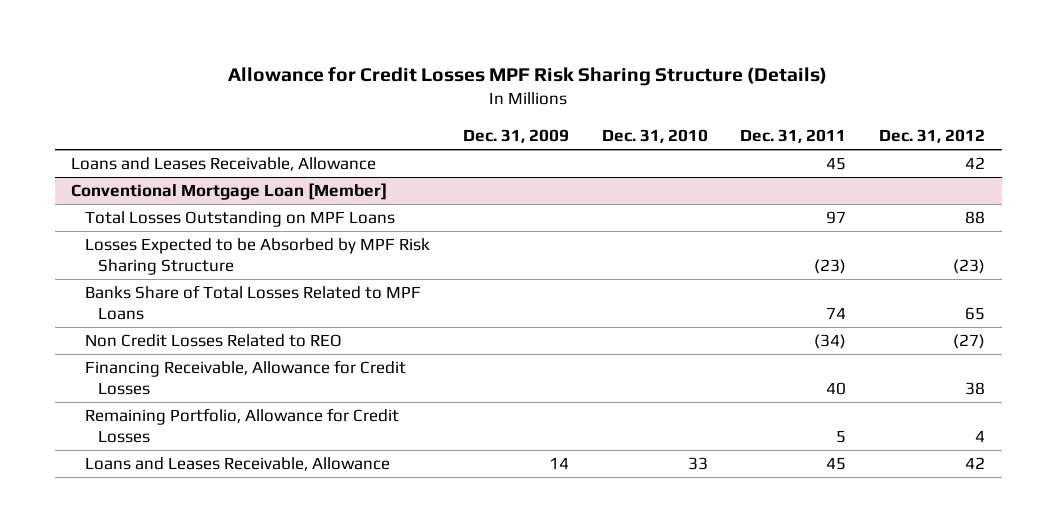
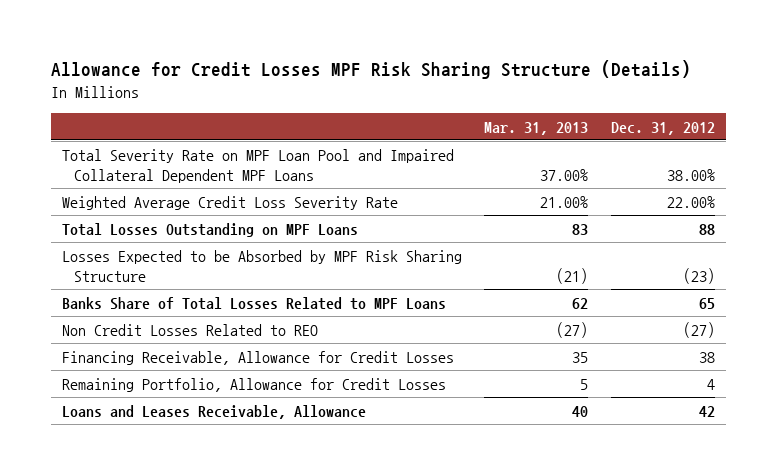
- | Dec. 31, 2009 | Dec. 31, 2010 | Dec. 31, 2011 | Dec. 31, 2012
+ | Mar. 31, 2013 | Dec. 31, 2012
- Loans and Leases Receivable, Allowance | | | 45 | 42
- Conventional Mortgage Loan [Member]
+ Total Severity Rate on MPF Loan Pool and Impaired Collateral Dependent MPF Loans | 37.00% | 38.00%
+ Weighted Average Credit Loss Severity Rate | 21.00% | 22.00%

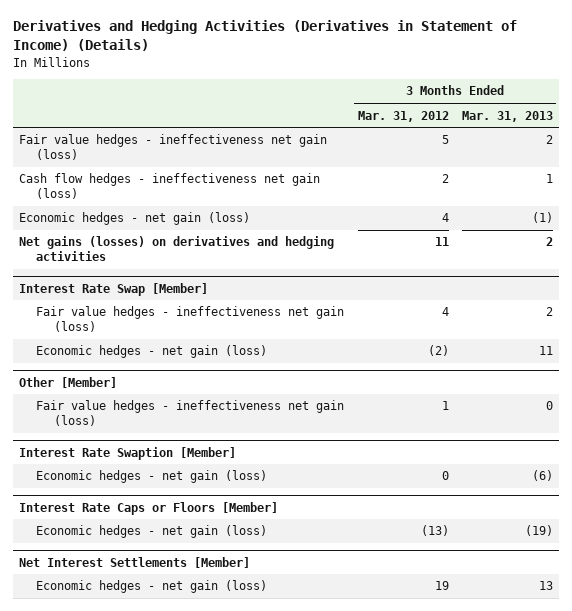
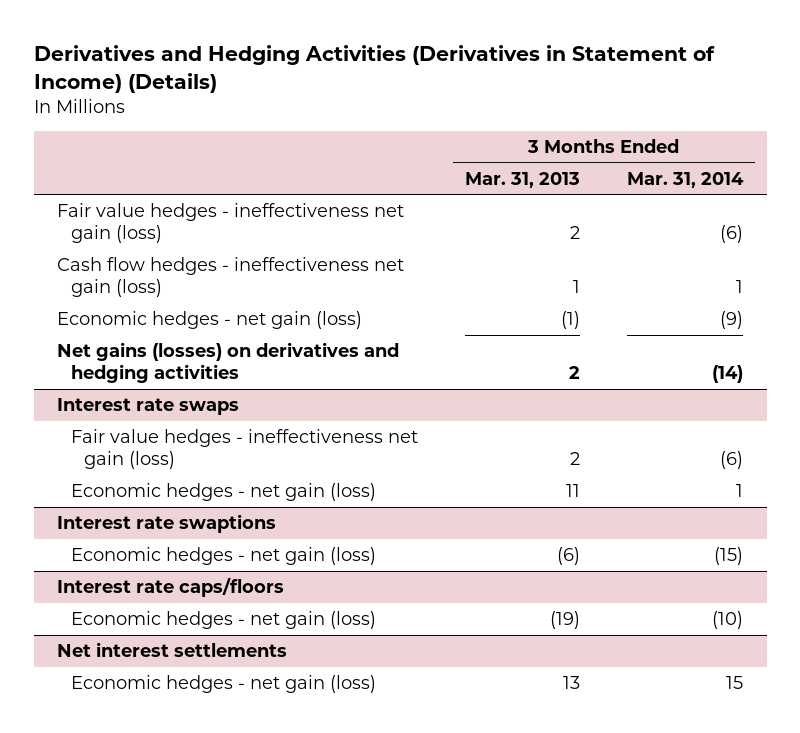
- | 3 Months Ended Mar. 31, 2012 | 3 Months Ended Mar. 31, 2013
+ | 3 Months Ended Mar. 31, 2013 | 3 Months Ended Mar. 31, 2014
- Interest Rate Swap [Member]
+ Interest rate swaps
- Other [Member]
- Fair value hedges - ineffectiveness net gain (loss) | 1 | 0
- Interest Rate Swaption [Member]
+ Interest rate swaptions
- Interest Rate Caps or Floors [Member]
+ Interest rate caps/floors
- Net Interest Settlements [Member]
+ Net interest settlements

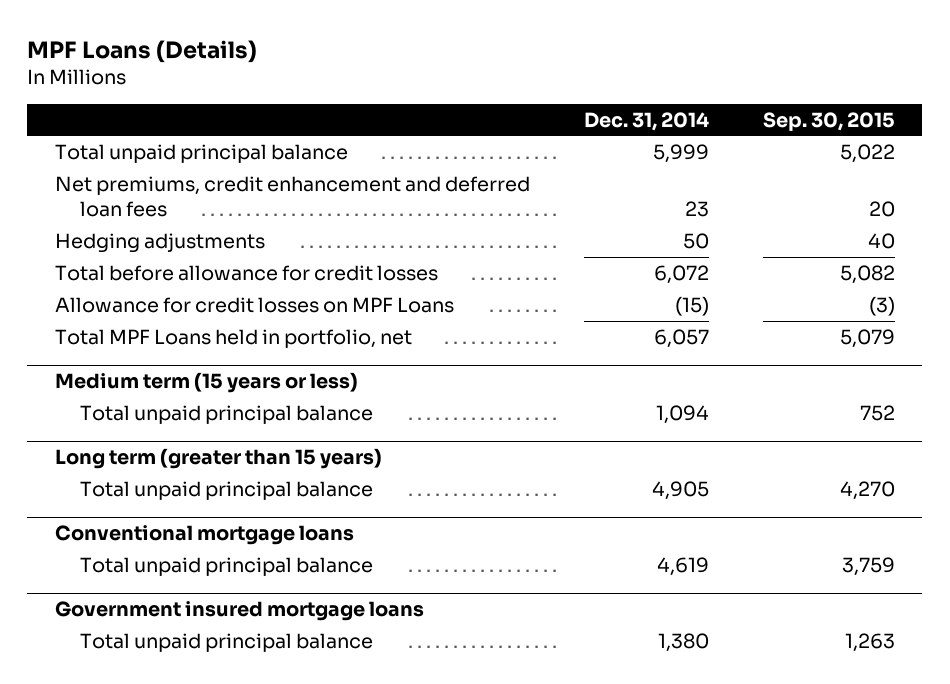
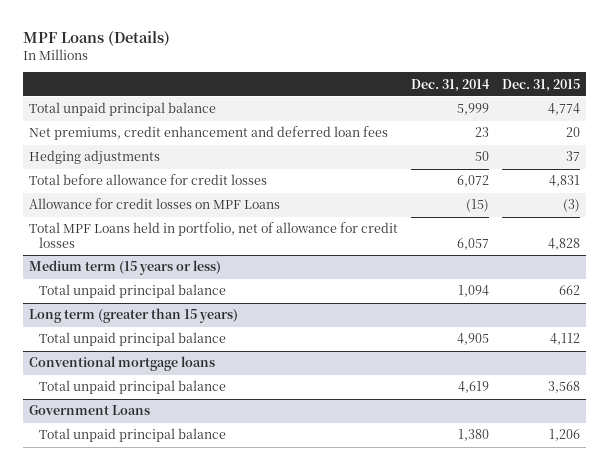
- | Dec. 31, 2014 | Sep. 30, 2015
+ | Dec. 31, 2014 | Dec. 31, 2015
- Total MPF Loans held in portfolio, net | 6,057 | 5,079
+ Total MPF Loans held in portfolio, net of allowance for credit losses | 6,057 | 4,828
- Government insured mortgage loans
+ Government Loans

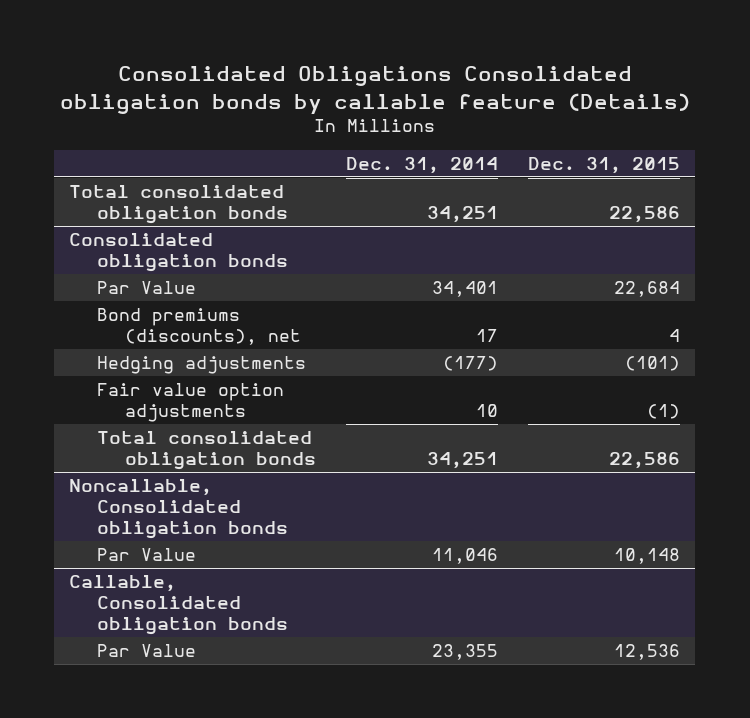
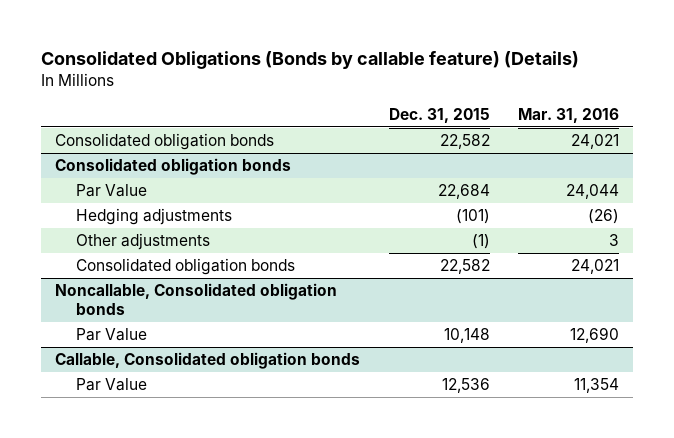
- Consolidated Obligations Consolidated obligation bonds by callable feature (Details)
+ Consolidated Obligations (Bonds by callable feature) (Details)
- | Dec. 31, 2014 | Dec. 31, 2015
+ | Dec. 31, 2015 | Mar. 31, 2016
- Total consolidated obligation bonds | 34,251 | 22,586
+ Consolidated obligation bonds | 22,582 | 24,021
@ Consolidated obligation bonds
- Bond premiums (discounts), net | 17 | 4
- Fair value option adjustments | 10 | (1)
- Total consolidated obligation bonds | 34,251 | 22,586
+ Other adjustments | (1) | 3
+ Consolidated obligation bonds | 22,582 | 24,021

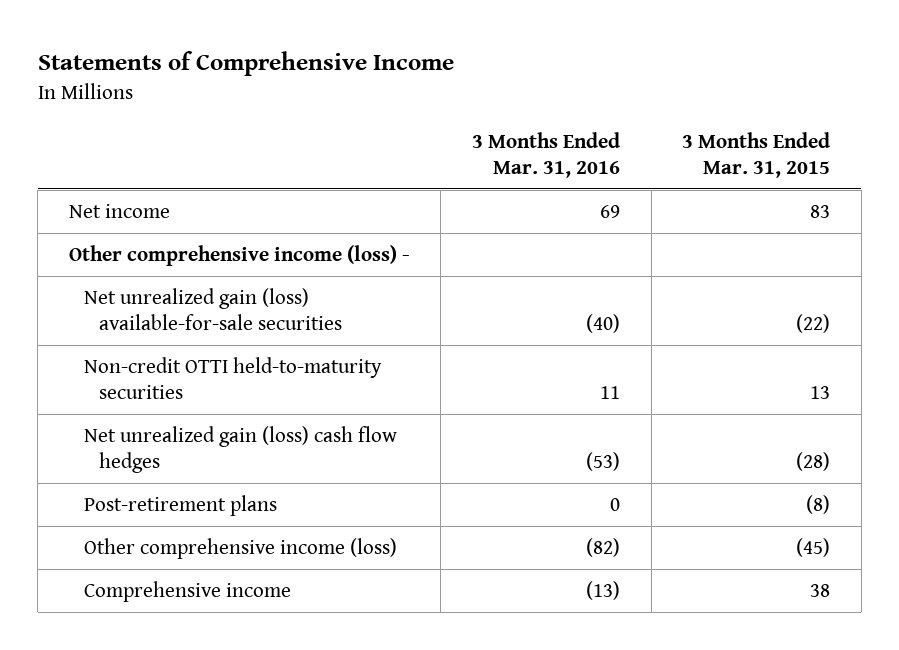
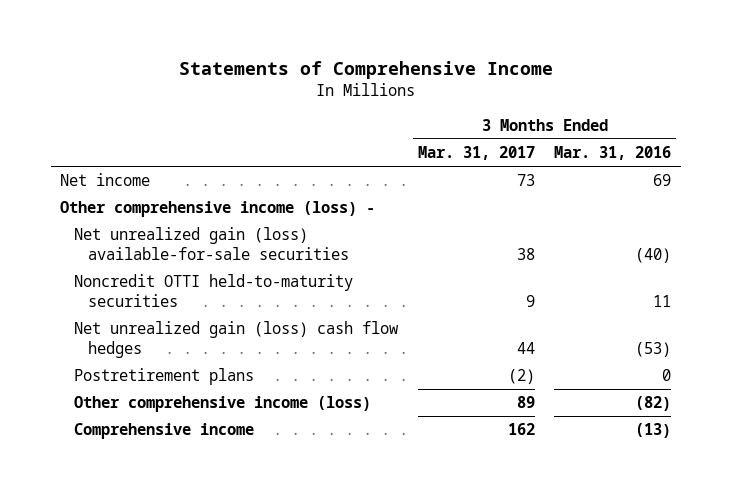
- | 3 Months Ended Mar. 31, 2016 | 3 Months Ended Mar. 31, 2015
+ | 3 Months Ended Mar. 31, 2017 | 3 Months Ended Mar. 31, 2016
- Non-credit OTTI held-to-maturity securities | 11 | 13
+ Noncredit OTTI held-to-maturity securities | 9 | 11
- Post-retirement plans | 0 | (8)
+ Postretirement plans | (2) | 0

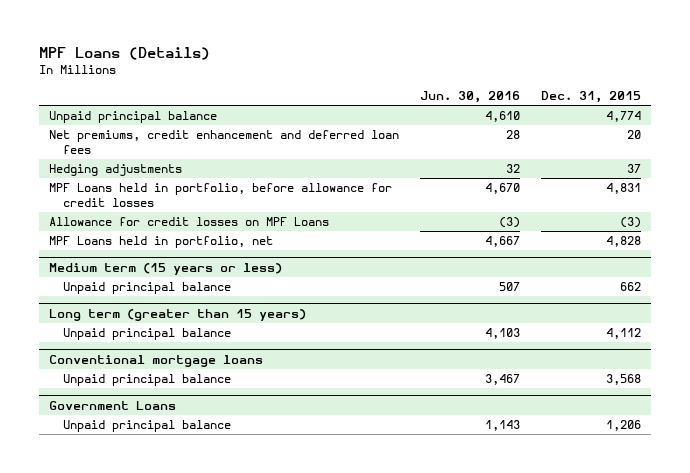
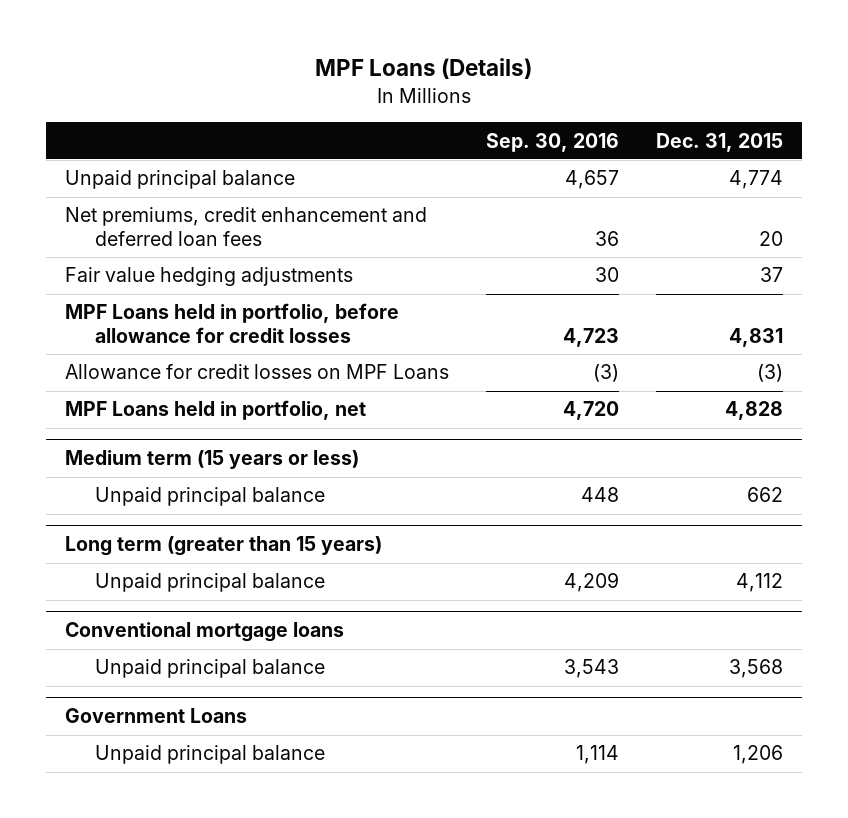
- | Jun. 30, 2016 | Dec. 31, 2015
+ | Sep. 30, 2016 | Dec. 31, 2015
- Hedging adjustments | 32 | 37
+ Fair value hedging adjustments | 30 | 37

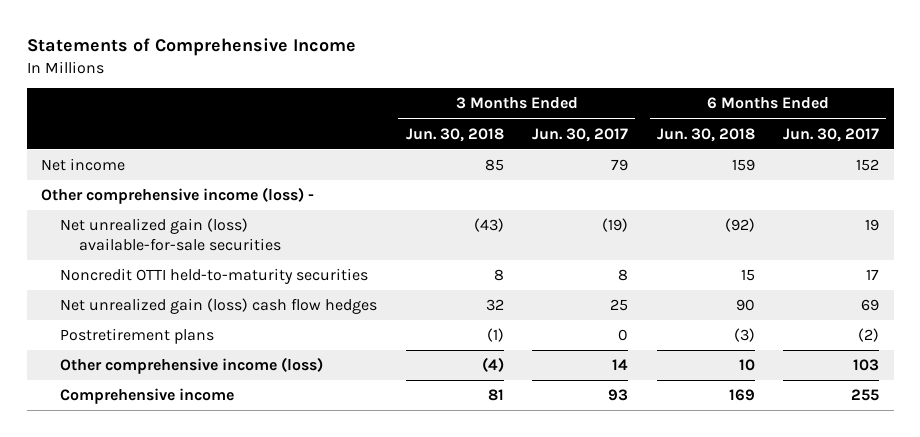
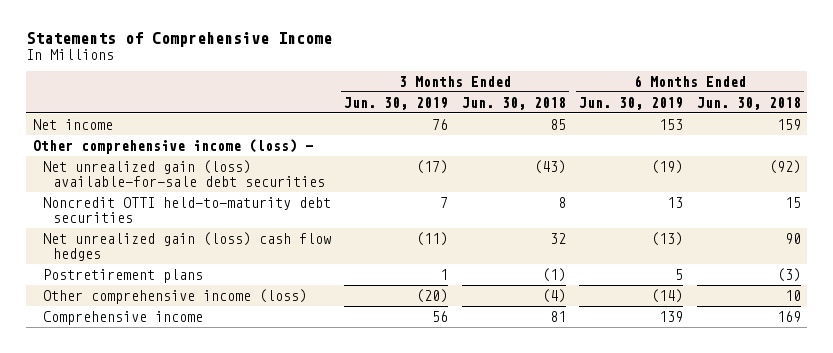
- | 3 Months Ended Jun. 30, 2018 | 3 Months Ended Jun. 30, 2017 | 6 Months Ended Jun. 30, 2018 | 6 Months Ended Jun. 30, 2017
+ | 3 Months Ended Jun. 30, 2019 | 3 Months Ended Jun. 30, 2018 | 6 Months Ended Jun. 30, 2019 | 6 Months Ended Jun. 30, 2018
- Net unrealized gain (loss) available-for-sale securities | (43) | (19) | (92) | 19
- Noncredit OTTI held-to-maturity securities | 8 | 8 | 15 | 17
+ Net unrealized gain (loss) available-for-sale debt securities | (17) | (43) | (19) | (92)
+ Noncredit OTTI held-to-maturity debt securities | 7 | 8 | 13 | 15

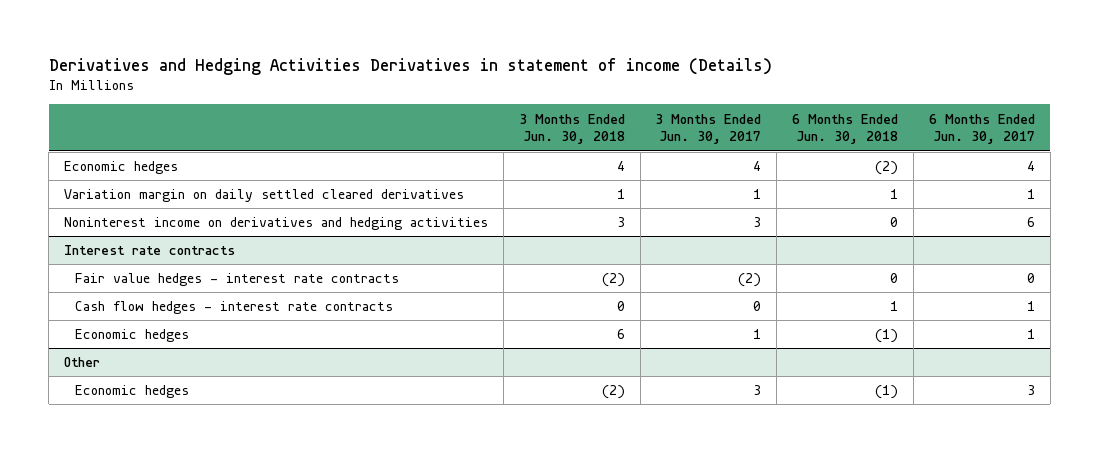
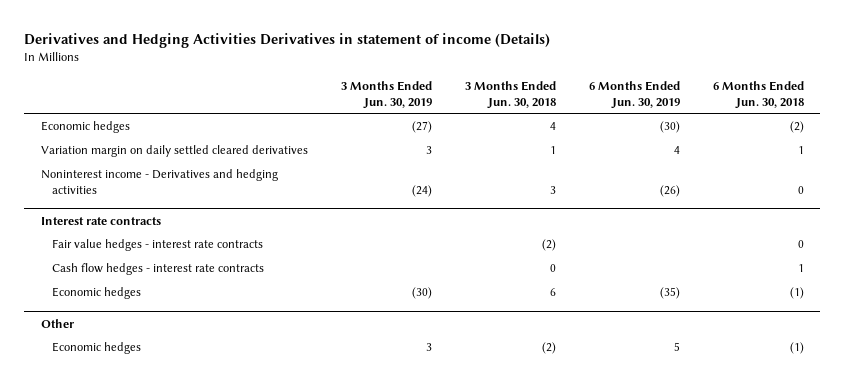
- | 3 Months Ended Jun. 30, 2018 | 3 Months Ended Jun. 30, 2017 | 6 Months Ended Jun. 30, 2018 | 6 Months Ended Jun. 30, 2017
+ | 3 Months Ended Jun. 30, 2019 | 3 Months Ended Jun. 30, 2018 | 6 Months Ended Jun. 30, 2019 | 6 Months Ended Jun. 30, 2018
- Noninterest income on derivatives and hedging activities | 3 | 3 | 0 | 6
+ Noninterest income - Derivatives and hedging activities | (24) | 3 | (26) | 0

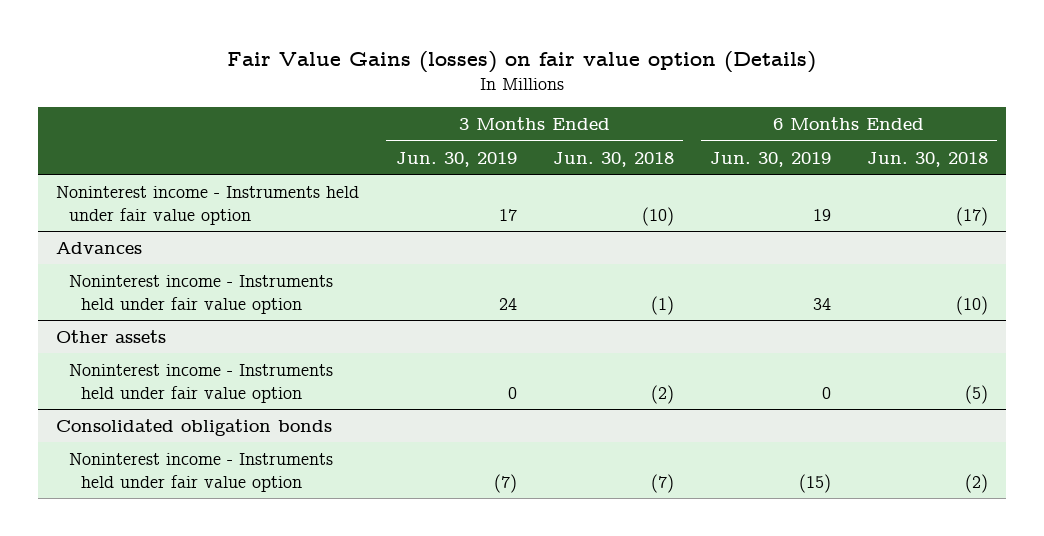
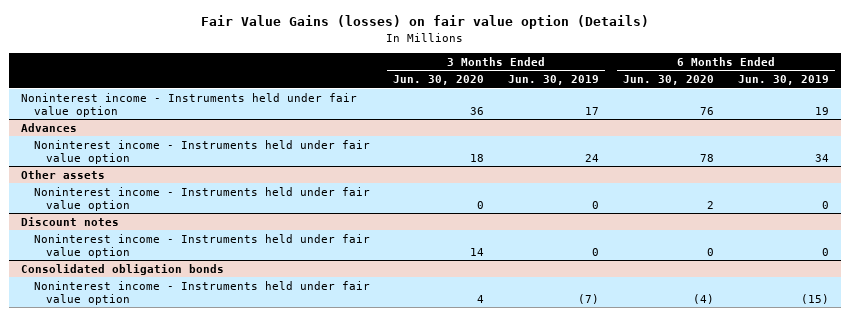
- | 3 Months Ended Jun. 30, 2019 | 3 Months Ended Jun. 30, 2018 | 6 Months Ended Jun. 30, 2019 | 6 Months Ended Jun. 30, 2018
+ | 3 Months Ended Jun. 30, 2020 | 3 Months Ended Jun. 30, 2019 | 6 Months Ended Jun. 30, 2020 | 6 Months Ended Jun. 30, 2019
+ Discount notes
+ Noninterest income - Instruments held under fair value option | 14 | 0 | 0 | 0

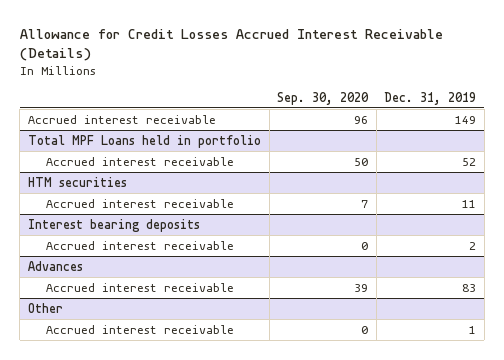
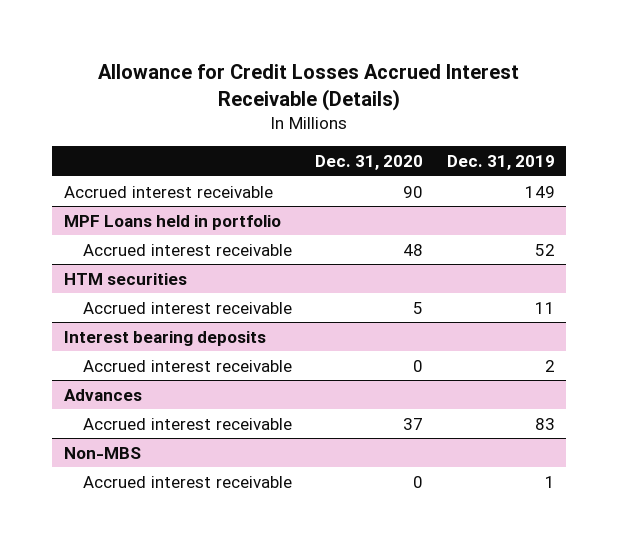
- | Sep. 30, 2020 | Dec. 31, 2019
+ | Dec. 31, 2020 | Dec. 31, 2019
- Total MPF Loans held in portfolio
+ MPF Loans held in portfolio
- Other
+ Non-MBS

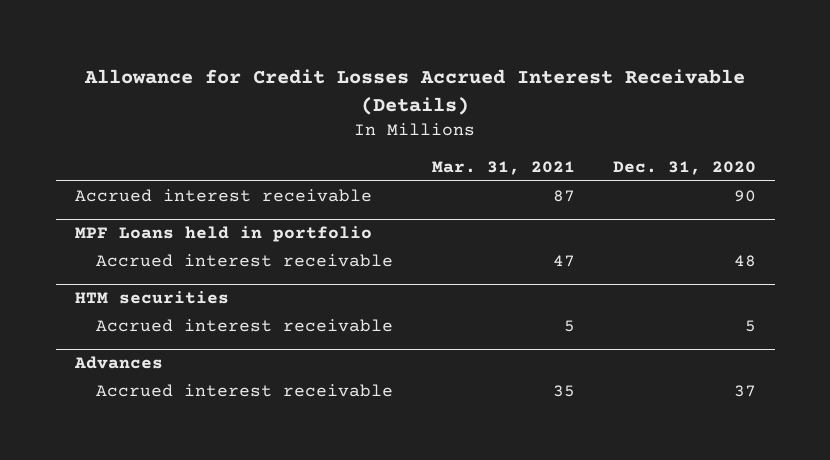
- | Dec. 31, 2020 | Dec. 31, 2019
+ | Mar. 31, 2021 | Dec. 31, 2020
- Interest bearing deposits
- Accrued interest receivable | 0 | 2
- Non-MBS
- Accrued interest receivable | 0 | 1

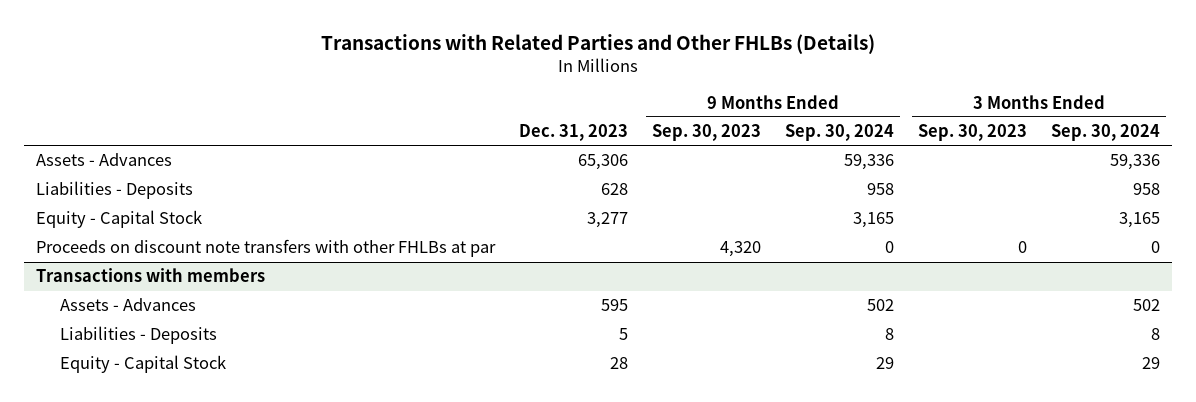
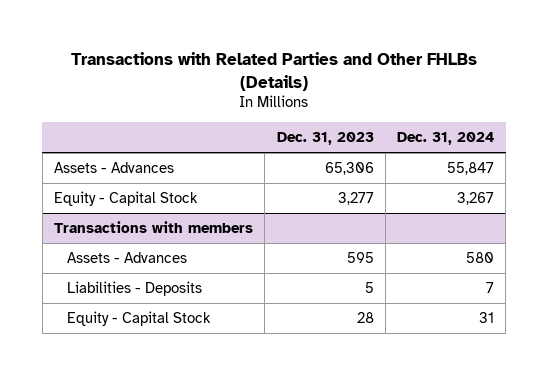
- | Dec. 31, 2023 | 9 Months Ended Sep. 30, 2023 | 9 Months Ended Sep. 30, 2024 | 3 Months Ended Sep. 30, 2023 | 3 Months Ended Sep. 30, 2024
+ | Dec. 31, 2023 | Dec. 31, 2024
- Liabilities - Deposits | 628 | | 958 | | 958
- Proceeds on discount note transfers with other FHLBs at par | | 4,320 | 0 | 0 | 0

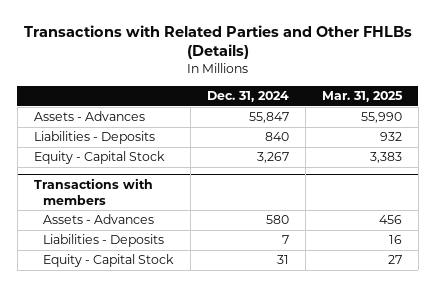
- | Dec. 31, 2023 | Dec. 31, 2024
+ | Dec. 31, 2024 | Mar. 31, 2025
+ Liabilities - Deposits | 840 | 932

